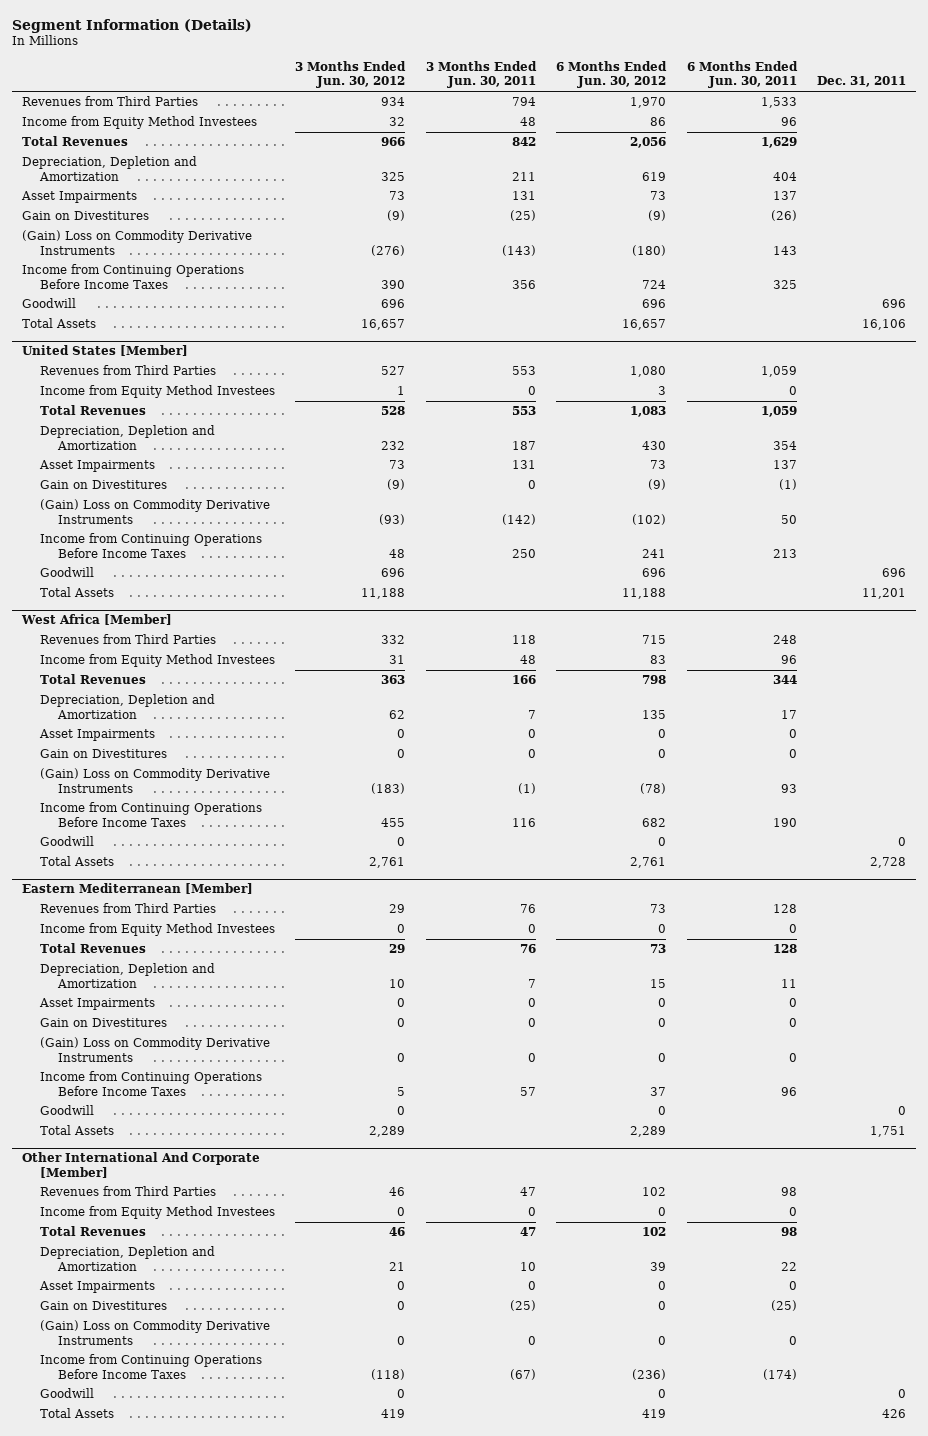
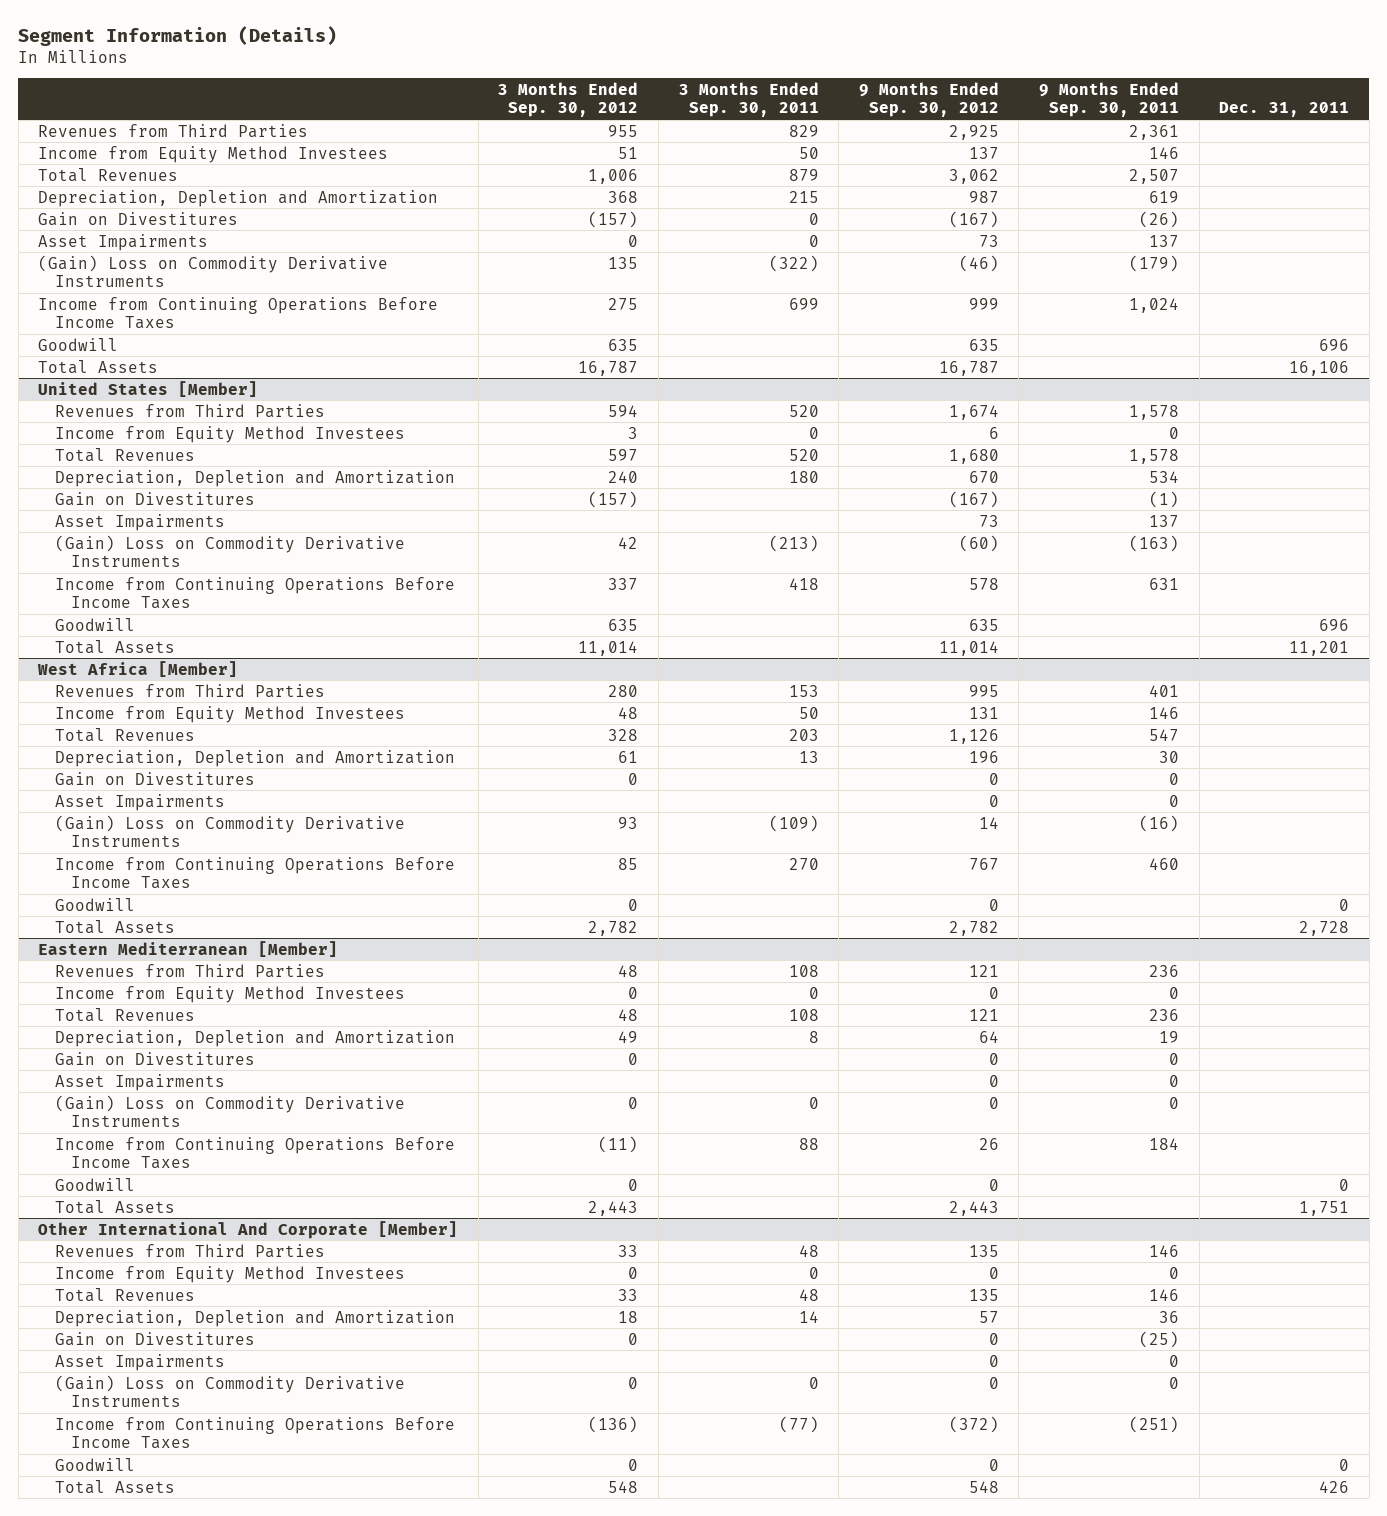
- | 3 Months Ended Jun. 30, 2012 | 3 Months Ended Jun. 30, 2011 | 6 Months Ended Jun. 30, 2012 | 6 Months Ended Jun. 30, 2011 | Dec. 31, 2011
+ | 3 Months Ended Sep. 30, 2012 | 3 Months Ended Sep. 30, 2011 | 9 Months Ended Sep. 30, 2012 | 9 Months Ended Sep. 30, 2011 | Dec. 31, 2011
moved down: Asset Impairments | 0 | 0 | 73 | 137 |
@ United States [Member]
moved down: Asset Impairments | | | 73 | 137 |
@ West Africa [Member]
moved down: Asset Impairments | | | 0 | 0 |
@ Eastern Mediterranean [Member]
moved down: Asset Impairments | | | 0 | 0 |
@ Other International And Corporate [Member]
moved down: Asset Impairments | | | 0 | 0 |

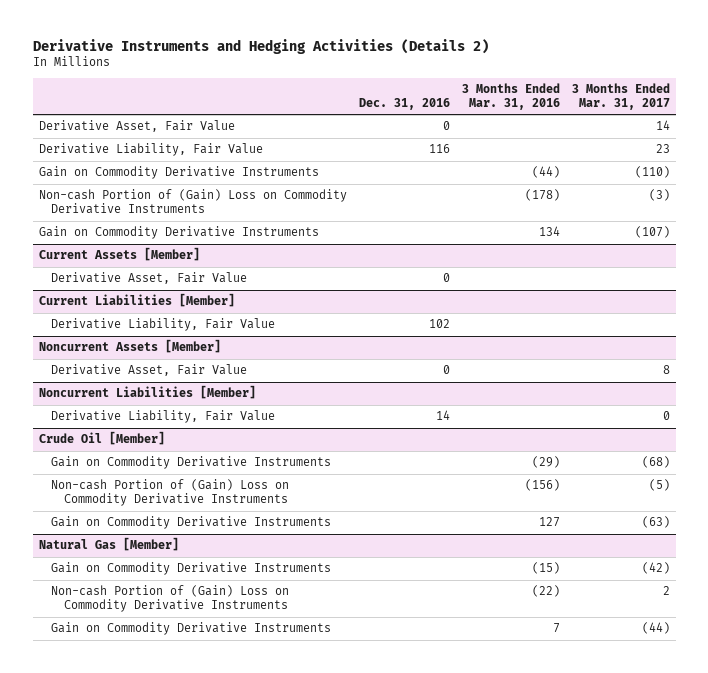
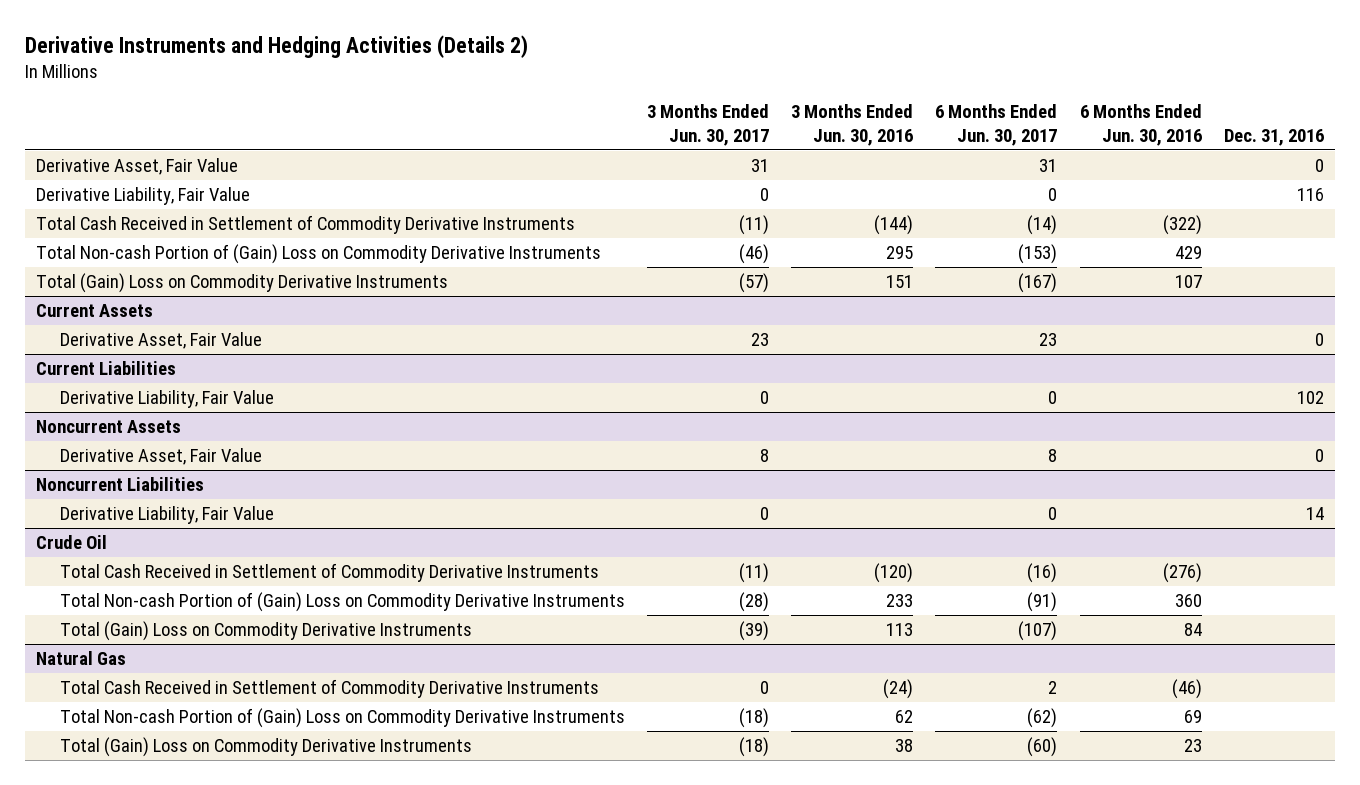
- | Dec. 31, 2016 | 3 Months Ended Mar. 31, 2016 | 3 Months Ended Mar. 31, 2017
+ | 3 Months Ended Jun. 30, 2017 | 3 Months Ended Jun. 30, 2016 | 6 Months Ended Jun. 30, 2017 | 6 Months Ended Jun. 30, 2016 | Dec. 31, 2016
- Gain on Commodity Derivative Instruments | | (44) | (110)
- Non-cash Portion of (Gain) Loss on Commodity Derivative Instruments | | (178) | (3)
- Gain on Commodity Derivative Instruments | | 134 | (107)
- Current Assets [Member]
+ Total Cash Received in Settlement of Commodity Derivative Instruments | (11) | (144) | (14) | (322) |
+ Total Non-cash Portion of (Gain) Loss on Commodity Derivative Instruments | (46) | 295 | (153) | 429 |
+ Total (Gain) Loss on Commodity Derivative Instruments | (57) | 151 | (167) | 107 |
+ Current Assets
- Current Liabilities [Member]
+ Current Liabilities
- Noncurrent Assets [Member]
+ Noncurrent Assets
- Noncurrent Liabilities [Member]
+ Noncurrent Liabilities
- Crude Oil [Member]
- Gain on Commodity Derivative Instruments | | (29) | (68)
- Non-cash Portion of (Gain) Loss on Commodity Derivative Instruments | | (156) | (5)
- Gain on Commodity Derivative Instruments | | 127 | (63)
- Natural Gas [Member]
- Gain on Commodity Derivative Instruments | | (15) | (42)
- Non-cash Portion of (Gain) Loss on Commodity Derivative Instruments | | (22) | 2
- Gain on Commodity Derivative Instruments | | 7 | (44)
+ Crude Oil
+ Total Cash Received in Settlement of Commodity Derivative Instruments | (11) | (120) | (16) | (276) |
+ Total Non-cash Portion of (Gain) Loss on Commodity Derivative Instruments | (28) | 233 | (91) | 360 |
+ Total (Gain) Loss on Commodity Derivative Instruments | (39) | 113 | (107) | 84 |
+ Natural Gas
+ Total Cash Received in Settlement of Commodity Derivative Instruments | 0 | (24) | 2 | (46) |
+ Total Non-cash Portion of (Gain) Loss on Commodity Derivative Instruments | (18) | 62 | (62) | 69 |
+ Total (Gain) Loss on Commodity Derivative Instruments | (18) | 38 | (60) | 23 |

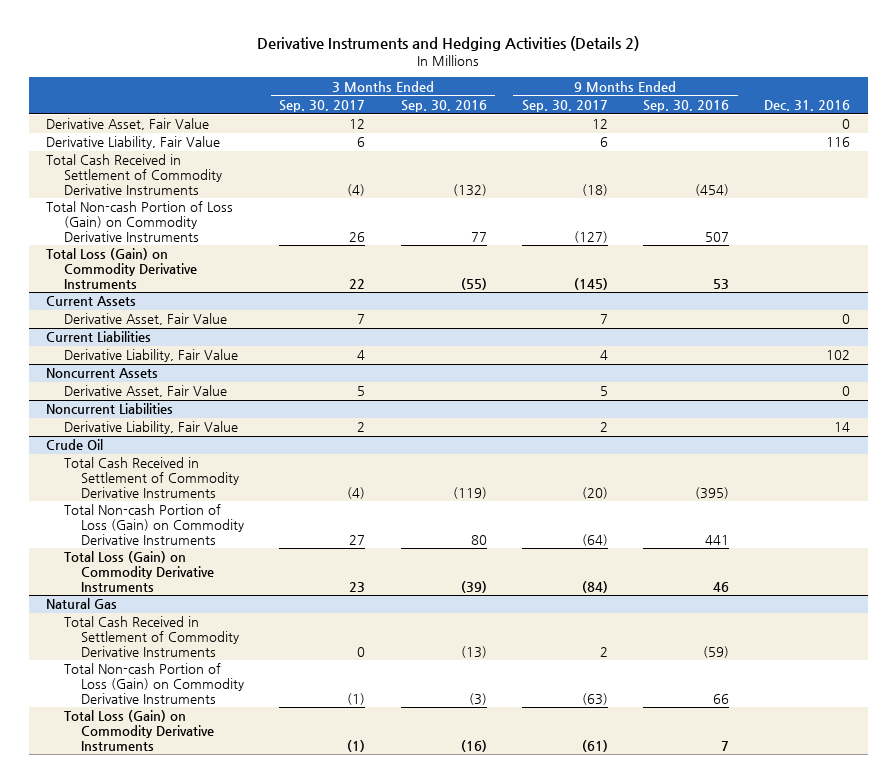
- | 3 Months Ended Jun. 30, 2017 | 3 Months Ended Jun. 30, 2016 | 6 Months Ended Jun. 30, 2017 | 6 Months Ended Jun. 30, 2016 | Dec. 31, 2016
+ | 3 Months Ended Sep. 30, 2017 | 3 Months Ended Sep. 30, 2016 | 9 Months Ended Sep. 30, 2017 | 9 Months Ended Sep. 30, 2016 | Dec. 31, 2016
- Total Non-cash Portion of (Gain) Loss on Commodity Derivative Instruments | (46) | 295 | (153) | 429 |
- Total (Gain) Loss on Commodity Derivative Instruments | (57) | 151 | (167) | 107 |
+ Total Non-cash Portion of Loss (Gain) on Commodity Derivative Instruments | 26 | 77 | (127) | 507 |
+ Total Loss (Gain) on Commodity Derivative Instruments | 22 | (55) | (145) | 53 |
@ Crude Oil
- Total Non-cash Portion of (Gain) Loss on Commodity Derivative Instruments | (28) | 233 | (91) | 360 |
- Total (Gain) Loss on Commodity Derivative Instruments | (39) | 113 | (107) | 84 |
+ Total Non-cash Portion of Loss (Gain) on Commodity Derivative Instruments | 27 | 80 | (64) | 441 |
+ Total Loss (Gain) on Commodity Derivative Instruments | 23 | (39) | (84) | 46 |
@ Natural Gas
- Total Non-cash Portion of (Gain) Loss on Commodity Derivative Instruments | (18) | 62 | (62) | 69 |
- Total (Gain) Loss on Commodity Derivative Instruments | (18) | 38 | (60) | 23 |
+ Total Non-cash Portion of Loss (Gain) on Commodity Derivative Instruments | (1) | (3) | (63) | 66 |
+ Total Loss (Gain) on Commodity Derivative Instruments | (1) | (16) | (61) | 7 |

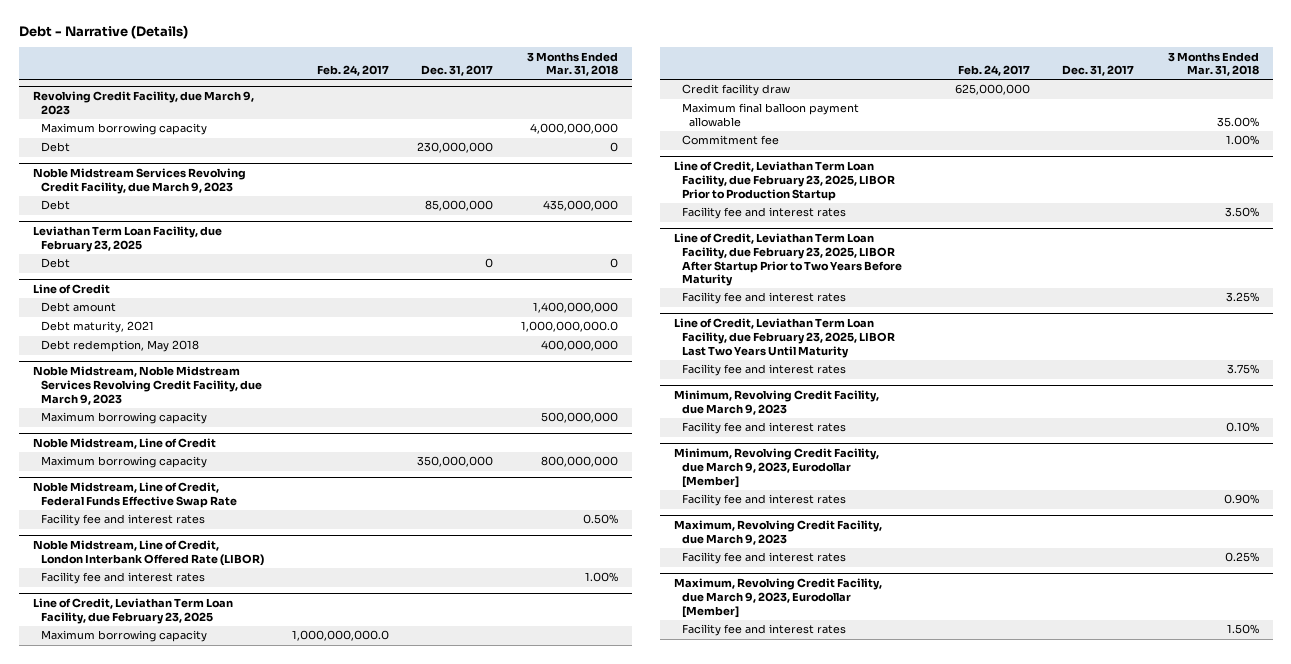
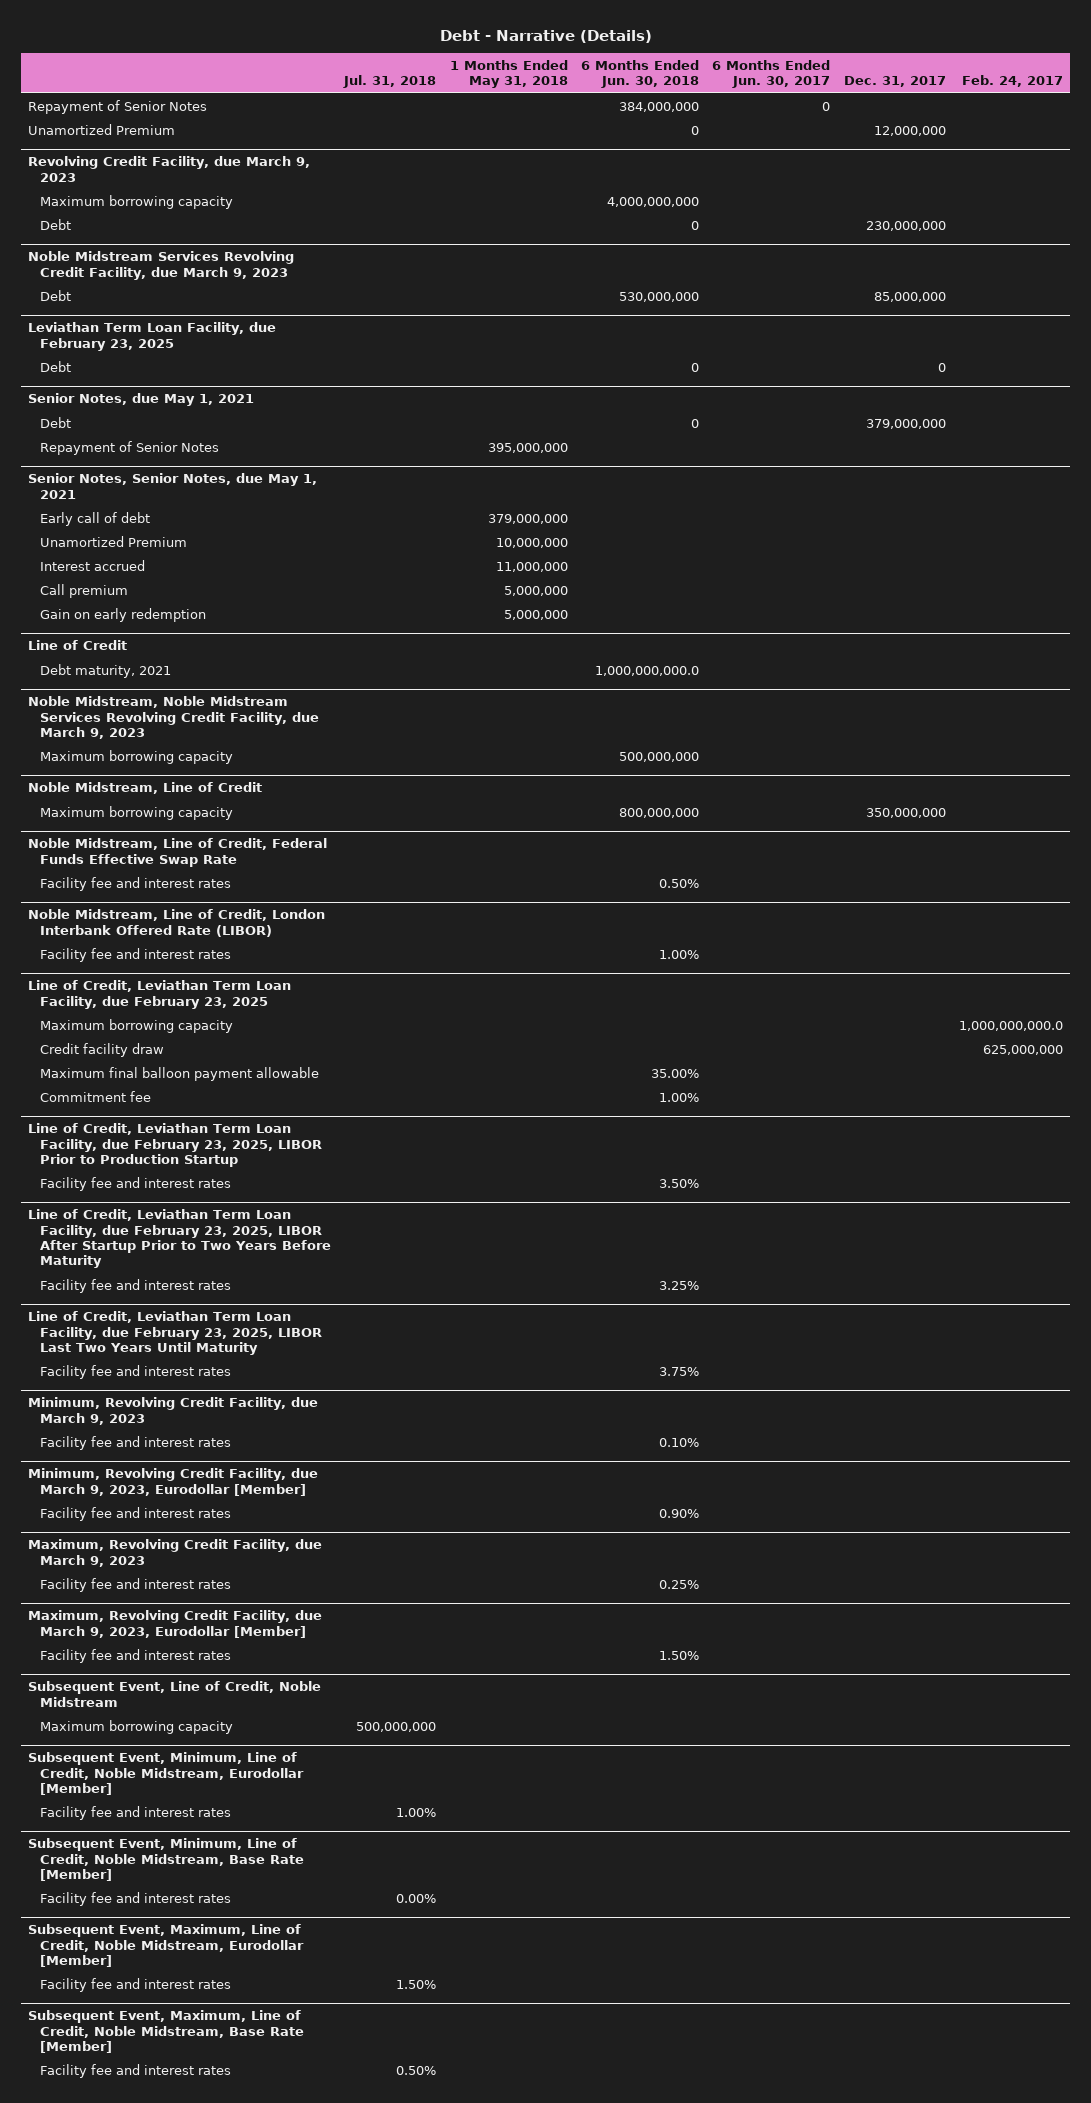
- | Feb. 24, 2017 | Dec. 31, 2017 | 3 Months Ended Mar. 31, 2018
+ | Jul. 31, 2018 | 1 Months Ended May 31, 2018 | 6 Months Ended Jun. 30, 2018 | 6 Months Ended Jun. 30, 2017 | Dec. 31, 2017 | Feb. 24, 2017
+ Repayment of Senior Notes | | | 384,000,000 | 0 | |
+ Unamortized Premium | | | 0 | | 12,000,000 |
+ Senior Notes, due May 1, 2021
+ Debt | | | 0 | | 379,000,000 |
+ Repayment of Senior Notes | | 395,000,000 | | | |
+ Senior Notes, Senior Notes, due May 1, 2021
+ Early call of debt | | 379,000,000 | | | |
+ Unamortized Premium | | 10,000,000 | | | |
+ Interest accrued | | 11,000,000 | | | |
+ Call premium | | 5,000,000 | | | |
+ Gain on early redemption | | 5,000,000 | | | |
@ Line of Credit
- Debt amount | | | 1,400,000,000
- Debt redemption, May 2018 | | | 400,000,000
+ Subsequent Event, Line of Credit, Noble Midstream
+ Maximum borrowing capacity | 500,000,000 | | | | |
+ Subsequent Event, Minimum, Line of Credit, Noble Midstream, Eurodollar [Member]
+ Facility fee and interest rates | 1.00% | | | | |
+ Subsequent Event, Minimum, Line of Credit, Noble Midstream, Base Rate [Member]
+ Facility fee and interest rates | 0.00% | | | | |
+ Subsequent Event, Maximum, Line of Credit, Noble Midstream, Eurodollar [Member]
+ Facility fee and interest rates | 1.50% | | | | |
+ Subsequent Event, Maximum, Line of Credit, Noble Midstream, Base Rate [Member]
+ Facility fee and interest rates | 0.50% | | | | |

